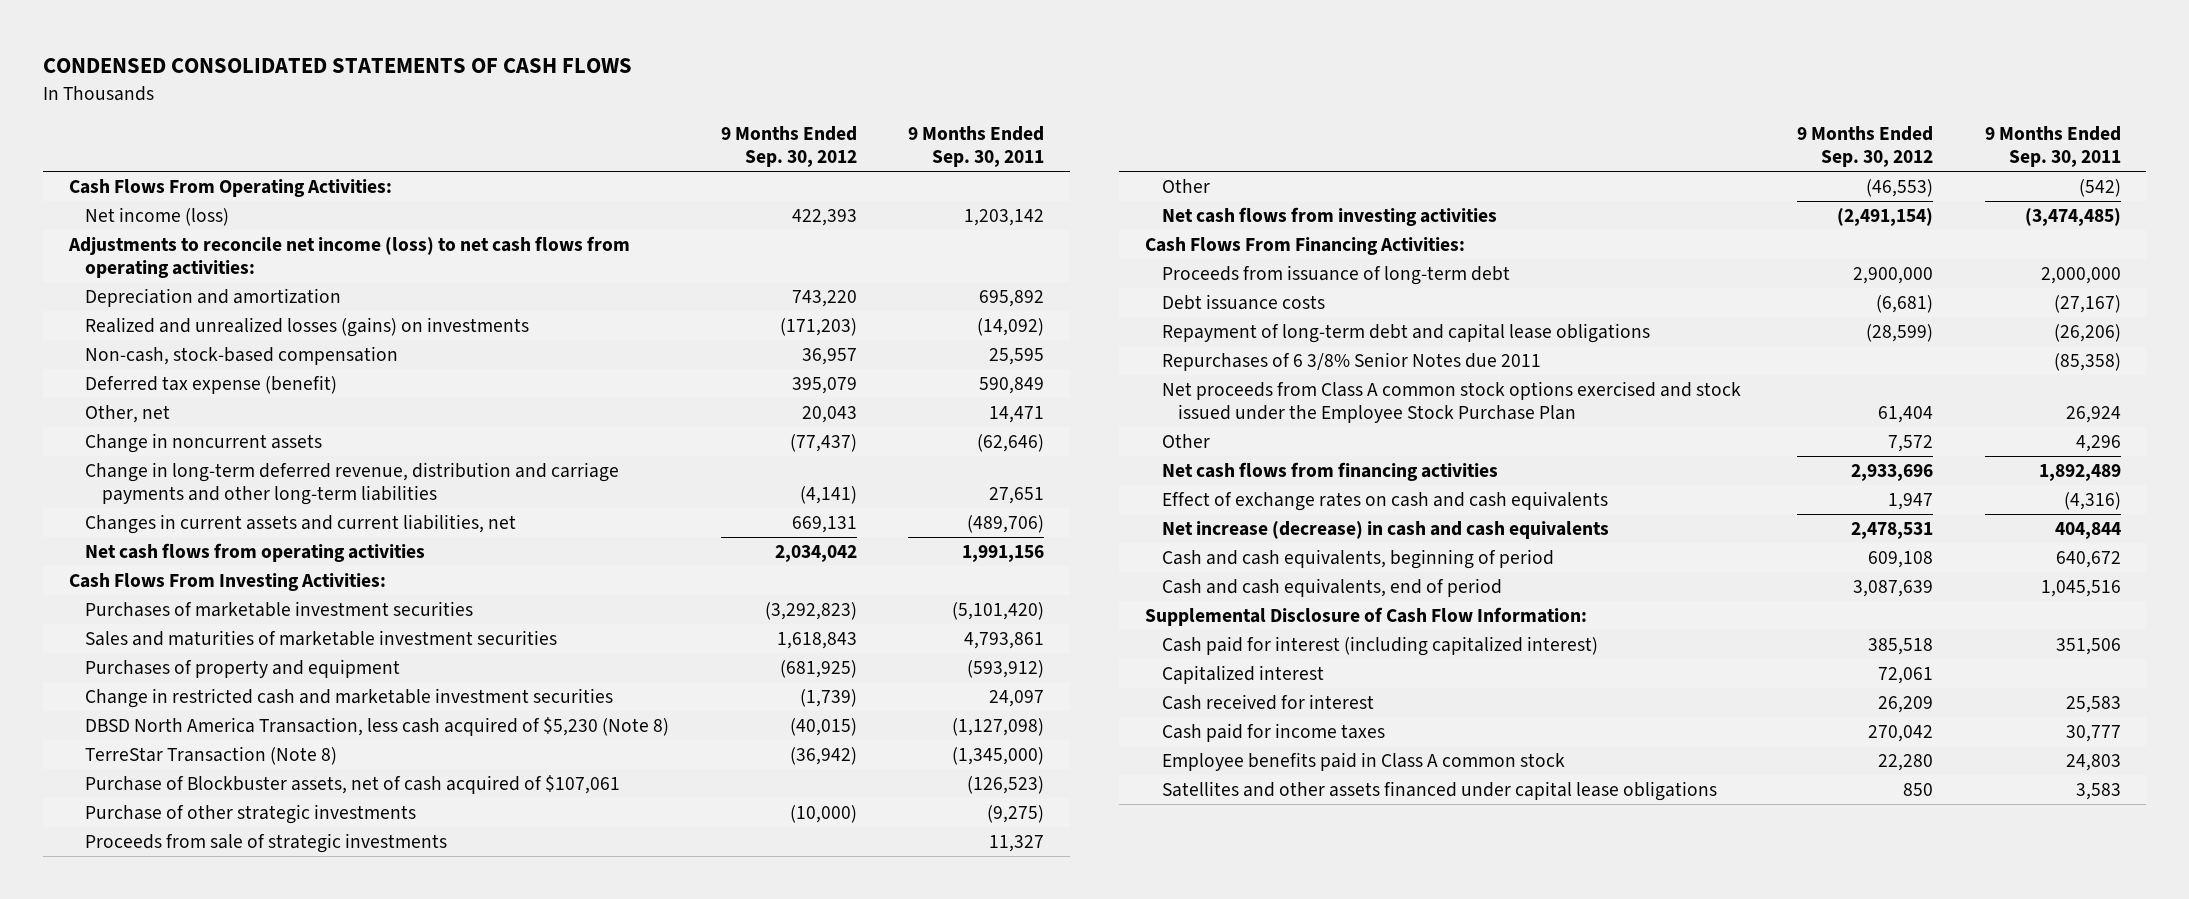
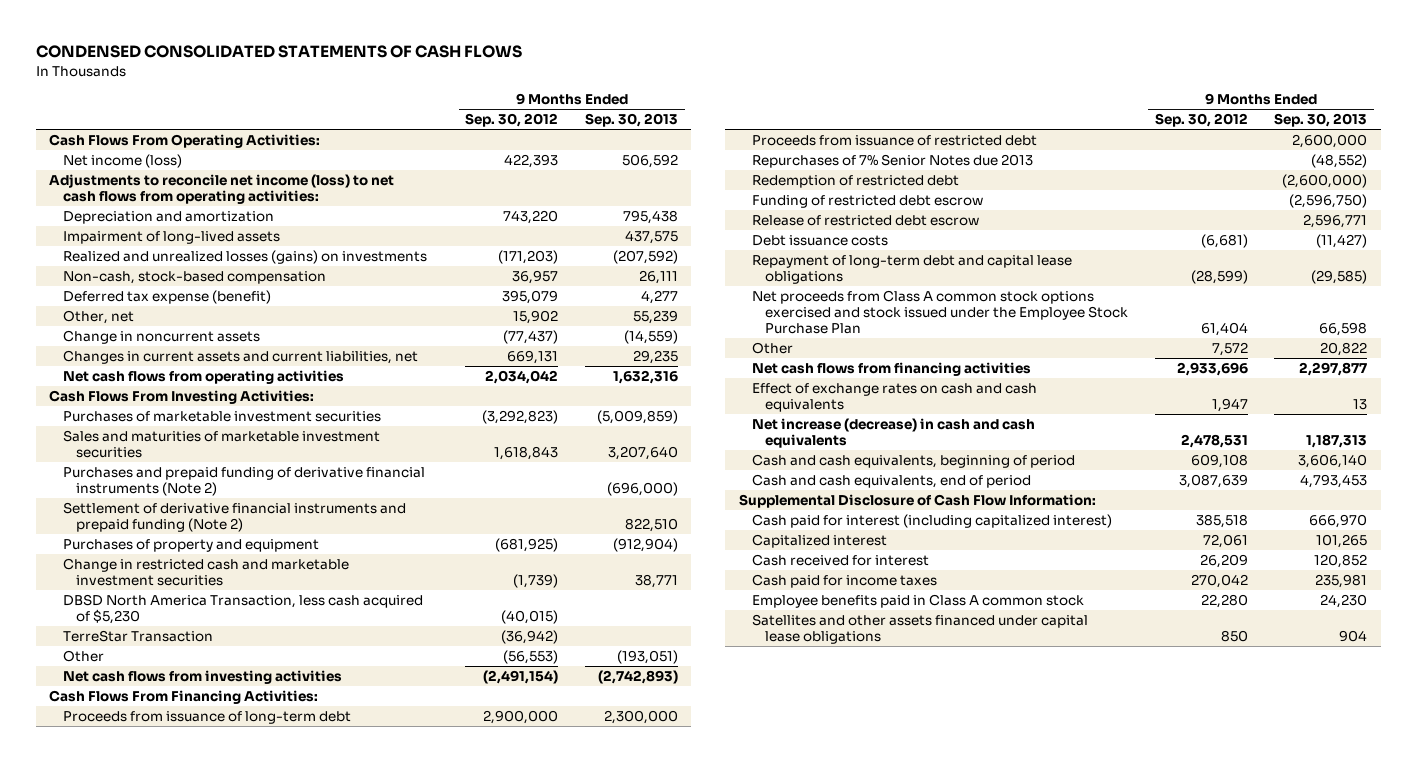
- | 9 Months Ended Sep. 30, 2012 | 9 Months Ended Sep. 30, 2011
+ | 9 Months Ended Sep. 30, 2012 | 9 Months Ended Sep. 30, 2013
+ Impairment of long-lived assets | | 437,575
- Other, net | 20,043 | 14,471
+ Other, net | 15,902 | 55,239
- Change in long-term deferred revenue, distribution and carriage payments and other long-term liabilities | (4,141) | 27,651
+ Purchases and prepaid funding of derivative financial instruments (Note 2) | | (696,000)
+ Settlement of derivative financial instruments and prepaid funding (Note 2) | | 822,510
- DBSD North America Transaction, less cash acquired of $5,230 (Note 8) | (40,015) | (1,127,098)
- TerreStar Transaction (Note 8) | (36,942) | (1,345,000)
- Purchase of Blockbuster assets, net of cash acquired of $107,061 | | (126,523)
- Purchase of other strategic investments | (10,000) | (9,275)
- Proceeds from sale of strategic investments | | 11,327
- Other | (46,553) | (542)
+ DBSD North America Transaction, less cash acquired of $5,230 | (40,015) |
+ TerreStar Transaction | (36,942) |
+ Other | (56,553) | (193,051)
+ Proceeds from issuance of restricted debt | | 2,600,000
+ Repurchases of 7% Senior Notes due 2013 | | (48,552)
+ Redemption of restricted debt | | (2,600,000)
+ Funding of restricted debt escrow | | (2,596,750)
+ Release of restricted debt escrow | | 2,596,771
- Repurchases of 6 3/8% Senior Notes due 2011 | | (85,358)

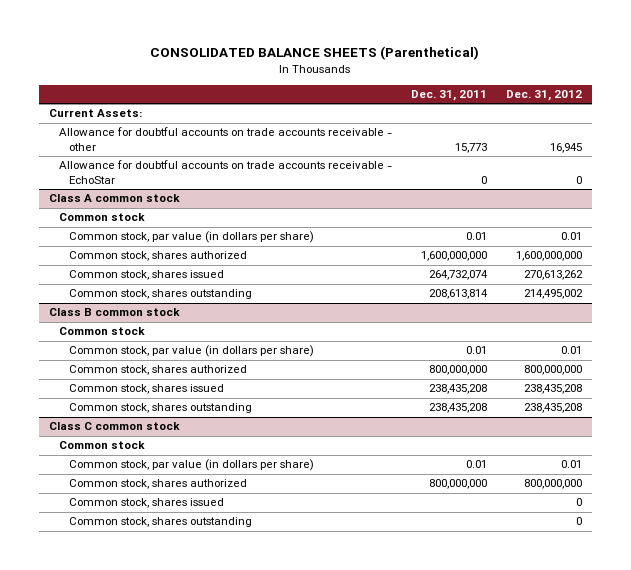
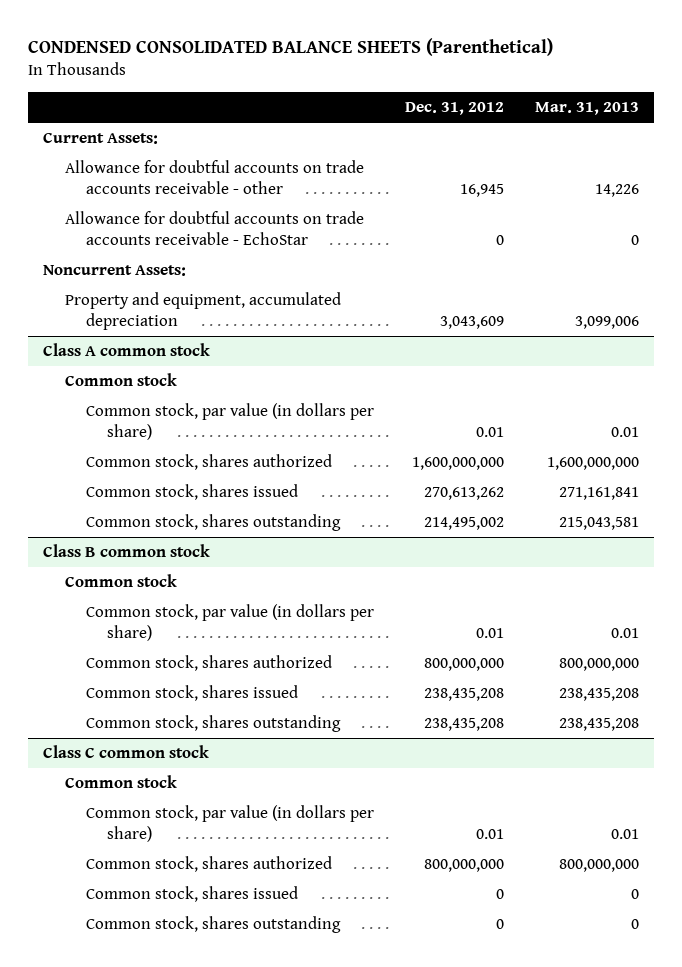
- CONSOLIDATED BALANCE SHEETS (Parenthetical)
+ CONDENSED CONSOLIDATED BALANCE SHEETS (Parenthetical)
- | Dec. 31, 2011 | Dec. 31, 2012
+ | Dec. 31, 2012 | Mar. 31, 2013
+ Noncurrent Assets:
+ Property and equipment, accumulated depreciation | 3,043,609 | 3,099,006

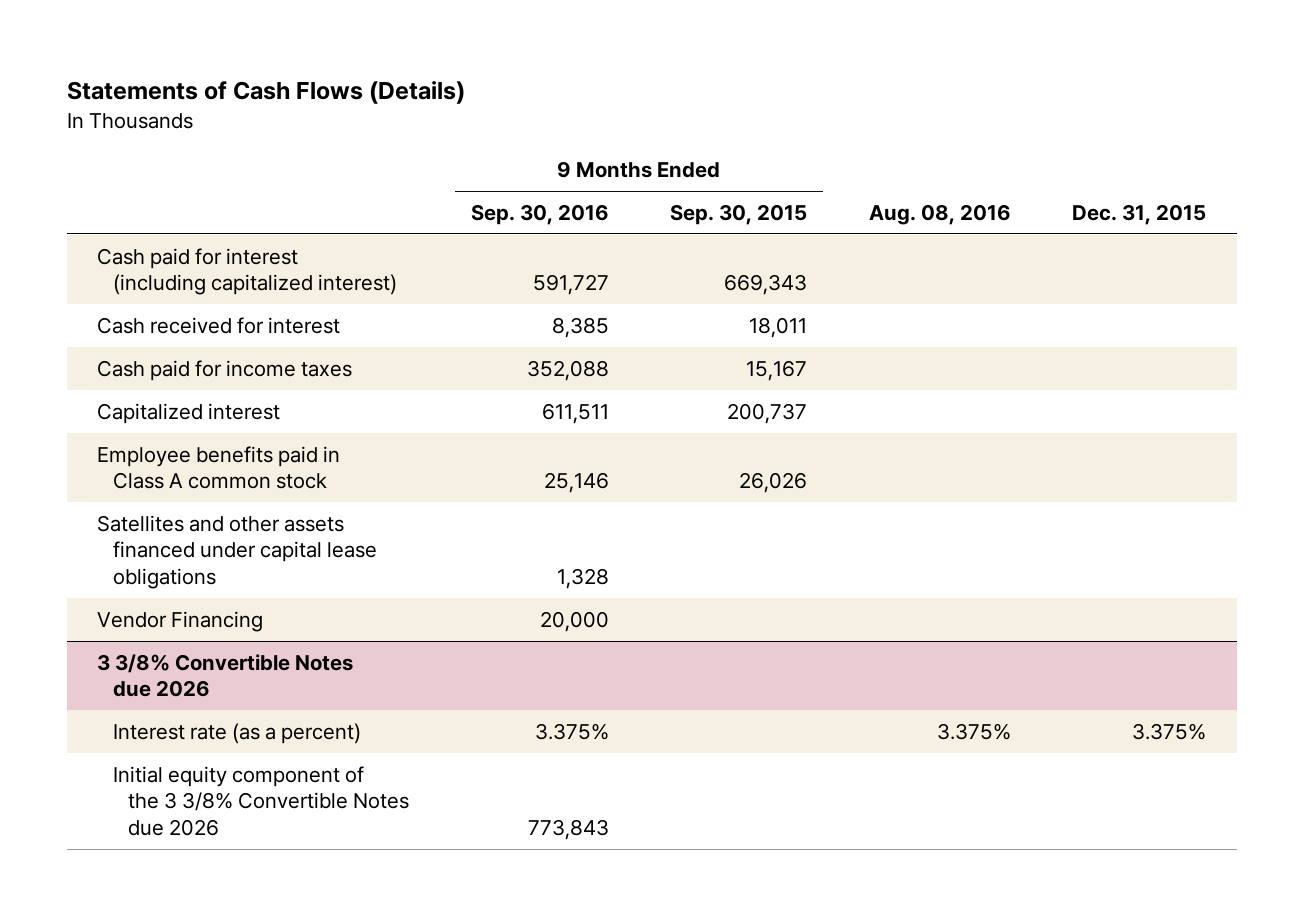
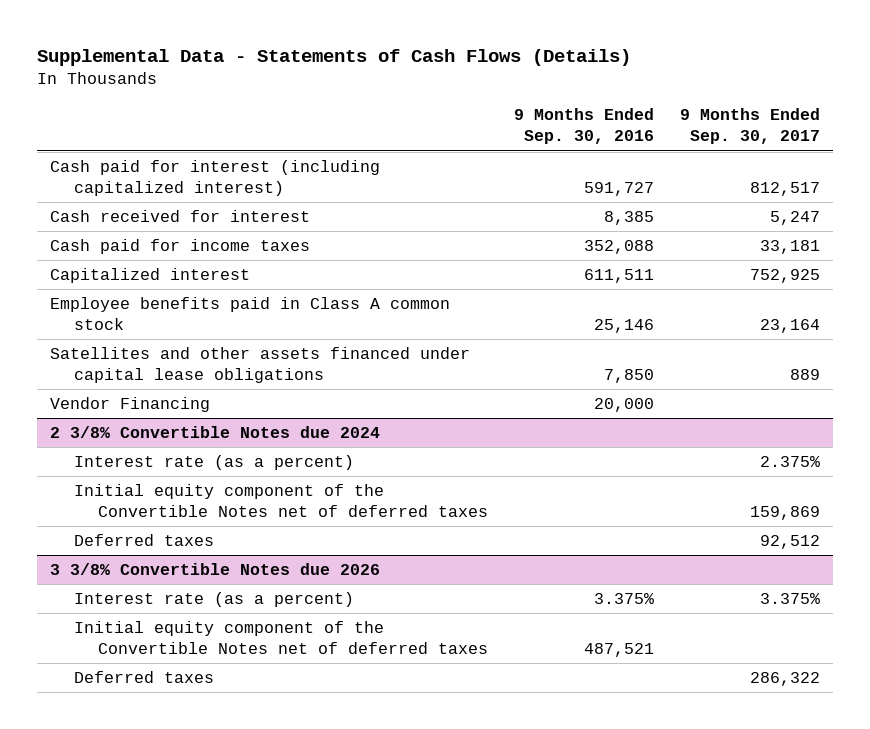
- Statements of Cash Flows (Details)
+ Supplemental Data - Statements of Cash Flows (Details)
- | 9 Months Ended Sep. 30, 2016 | 9 Months Ended Sep. 30, 2015 | Aug. 08, 2016 | Dec. 31, 2015
+ | 9 Months Ended Sep. 30, 2016 | 9 Months Ended Sep. 30, 2017
- Satellites and other assets financed under capital lease obligations | 1,328 | | |
+ Satellites and other assets financed under capital lease obligations | 7,850 | 889
+ 2 3/8% Convertible Notes due 2024
+ Interest rate (as a percent) | | 2.375%
+ Initial equity component of the Convertible Notes net of deferred taxes | | 159,869
+ Deferred taxes | | 92,512
@ 3 3/8% Convertible Notes due 2026
- Initial equity component of the 3 3/8% Convertible Notes due 2026 | 773,843 | | |
+ Initial equity component of the Convertible Notes net of deferred taxes | 487,521 |
+ Deferred taxes | | 286,322

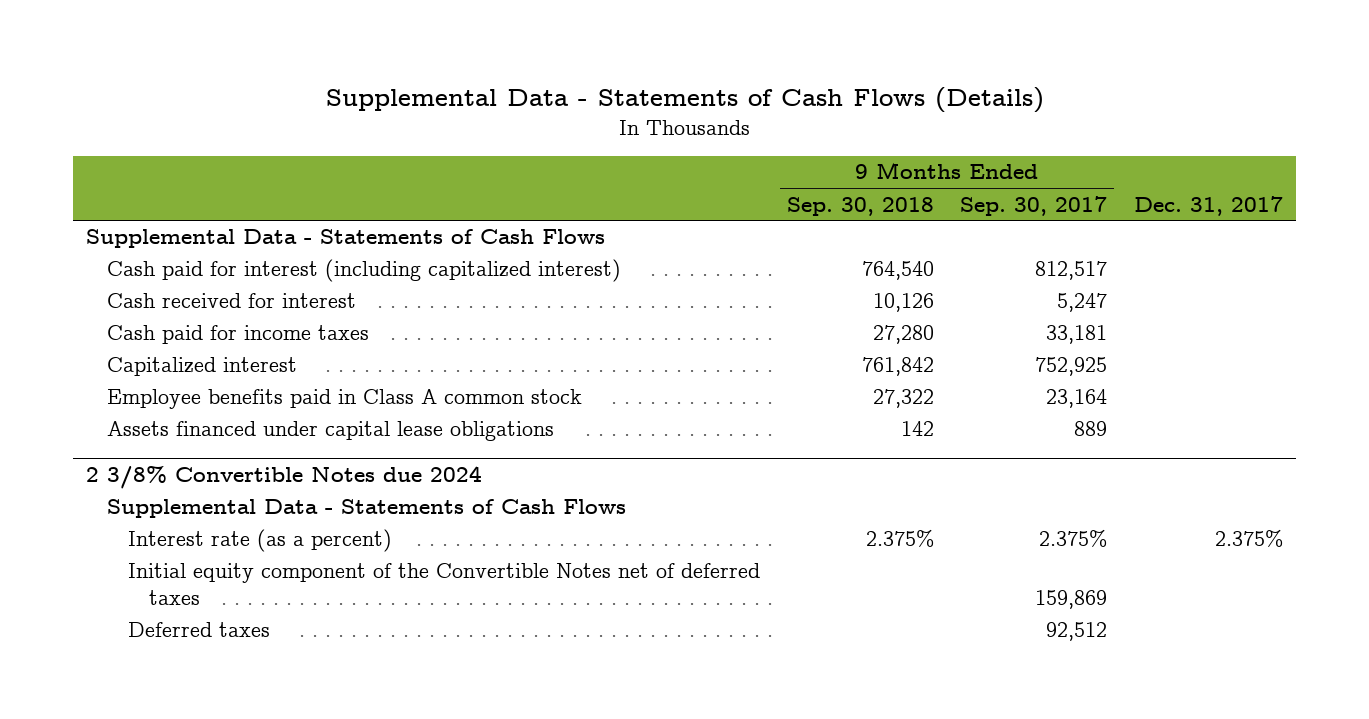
- | 9 Months Ended Sep. 30, 2016 | 9 Months Ended Sep. 30, 2017
+ | 9 Months Ended Sep. 30, 2018 | 9 Months Ended Sep. 30, 2017 | Dec. 31, 2017
+ Supplemental Data - Statements of Cash Flows
- Satellites and other assets financed under capital lease obligations | 7,850 | 889
- Vendor Financing | 20,000 |
+ Assets financed under capital lease obligations | 142 | 889 |
@ 2 3/8% Convertible Notes due 2024
+ Supplemental Data - Statements of Cash Flows
- 3 3/8% Convertible Notes due 2026
- Interest rate (as a percent) | 3.375% | 3.375%
- Initial equity component of the Convertible Notes net of deferred taxes | 487,521 |
- Deferred taxes | | 286,322

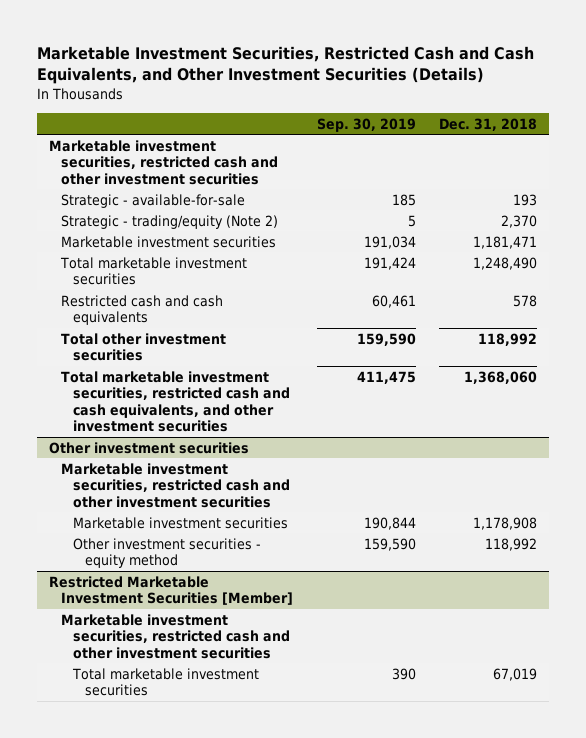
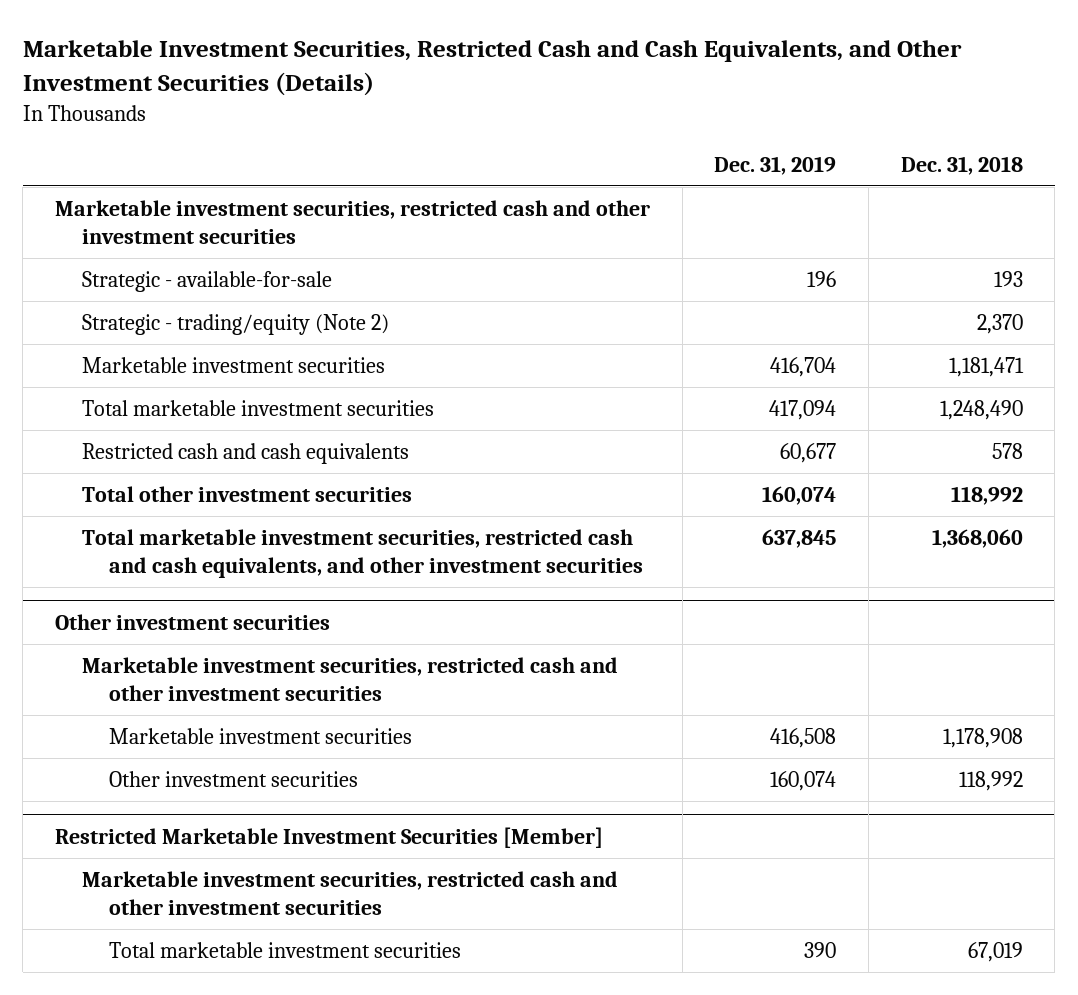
- | Sep. 30, 2019 | Dec. 31, 2018
+ | Dec. 31, 2019 | Dec. 31, 2018
@ Other investment securities
- Other investment securities - equity method | 159,590 | 118,992
+ Other investment securities | 160,074 | 118,992

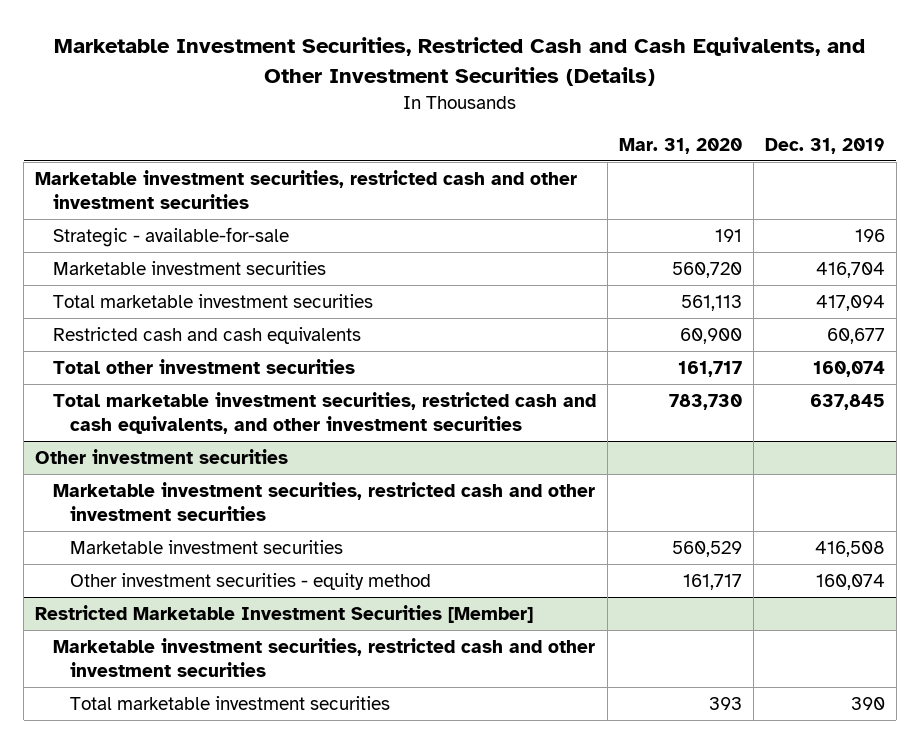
- | Dec. 31, 2019 | Dec. 31, 2018
+ | Mar. 31, 2020 | Dec. 31, 2019
- Strategic - trading/equity (Note 2) | | 2,370
@ Other investment securities
- Other investment securities | 160,074 | 118,992
+ Other investment securities - equity method | 161,717 | 160,074

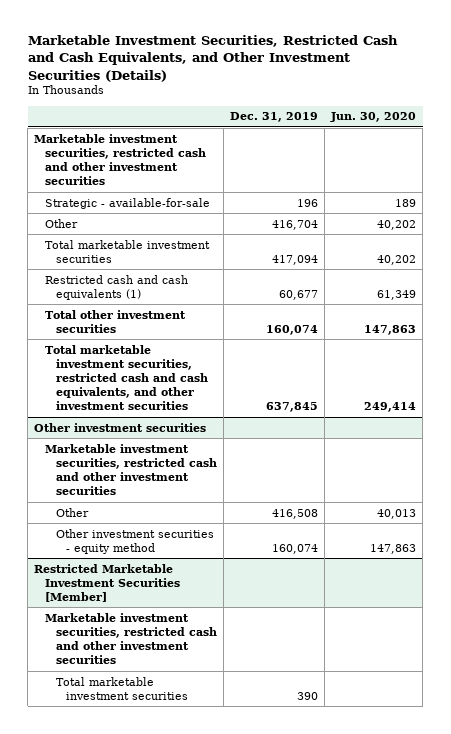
- | Mar. 31, 2020 | Dec. 31, 2019
+ | Dec. 31, 2019 | Jun. 30, 2020
- Marketable investment securities | 560,720 | 416,704
+ Other | 416,704 | 40,202
- Restricted cash and cash equivalents | 60,900 | 60,677
+ Restricted cash and cash equivalents (1) | 60,677 | 61,349
@ Other investment securities
- Marketable investment securities | 560,529 | 416,508
+ Other | 416,508 | 40,013

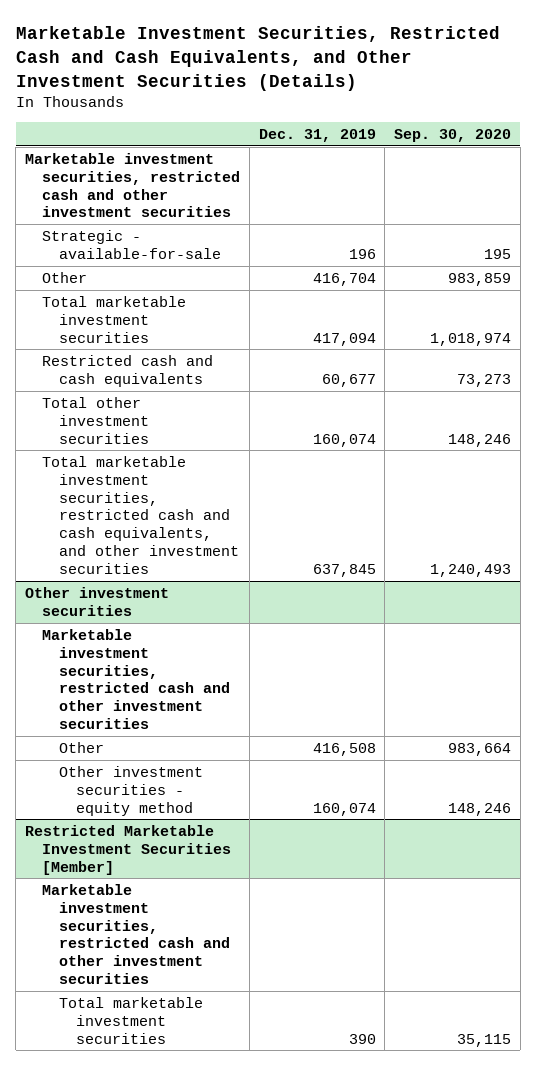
- | Dec. 31, 2019 | Jun. 30, 2020
+ | Dec. 31, 2019 | Sep. 30, 2020
- Restricted cash and cash equivalents (1) | 60,677 | 61,349
+ Restricted cash and cash equivalents | 60,677 | 73,273

